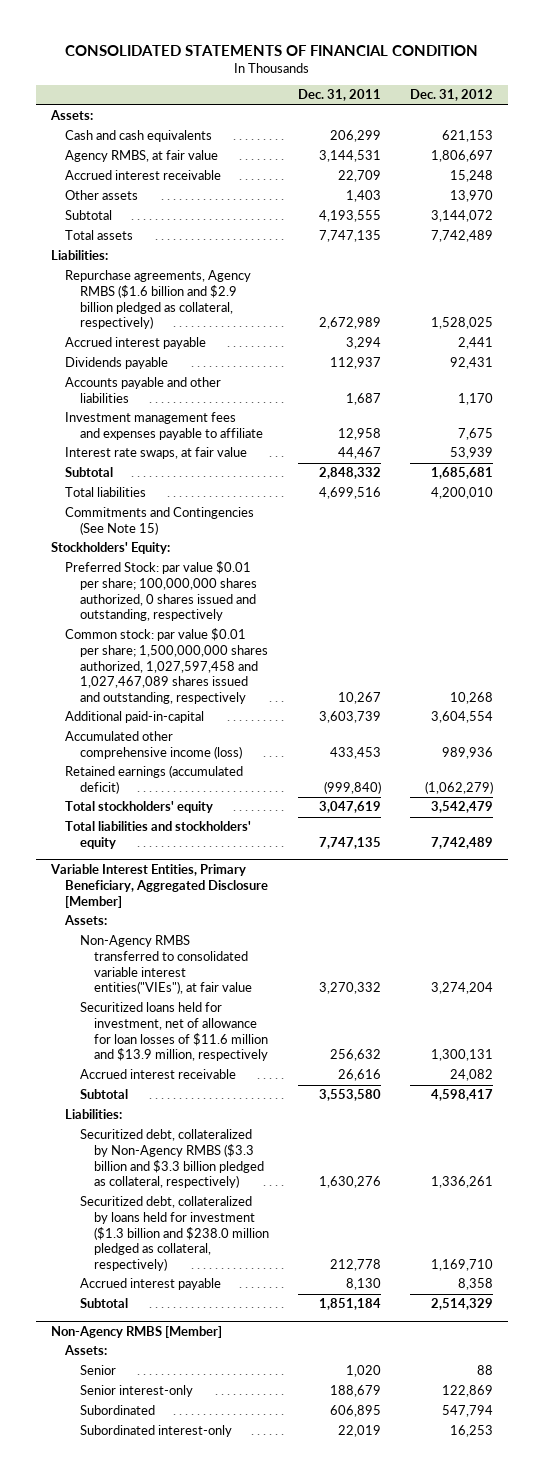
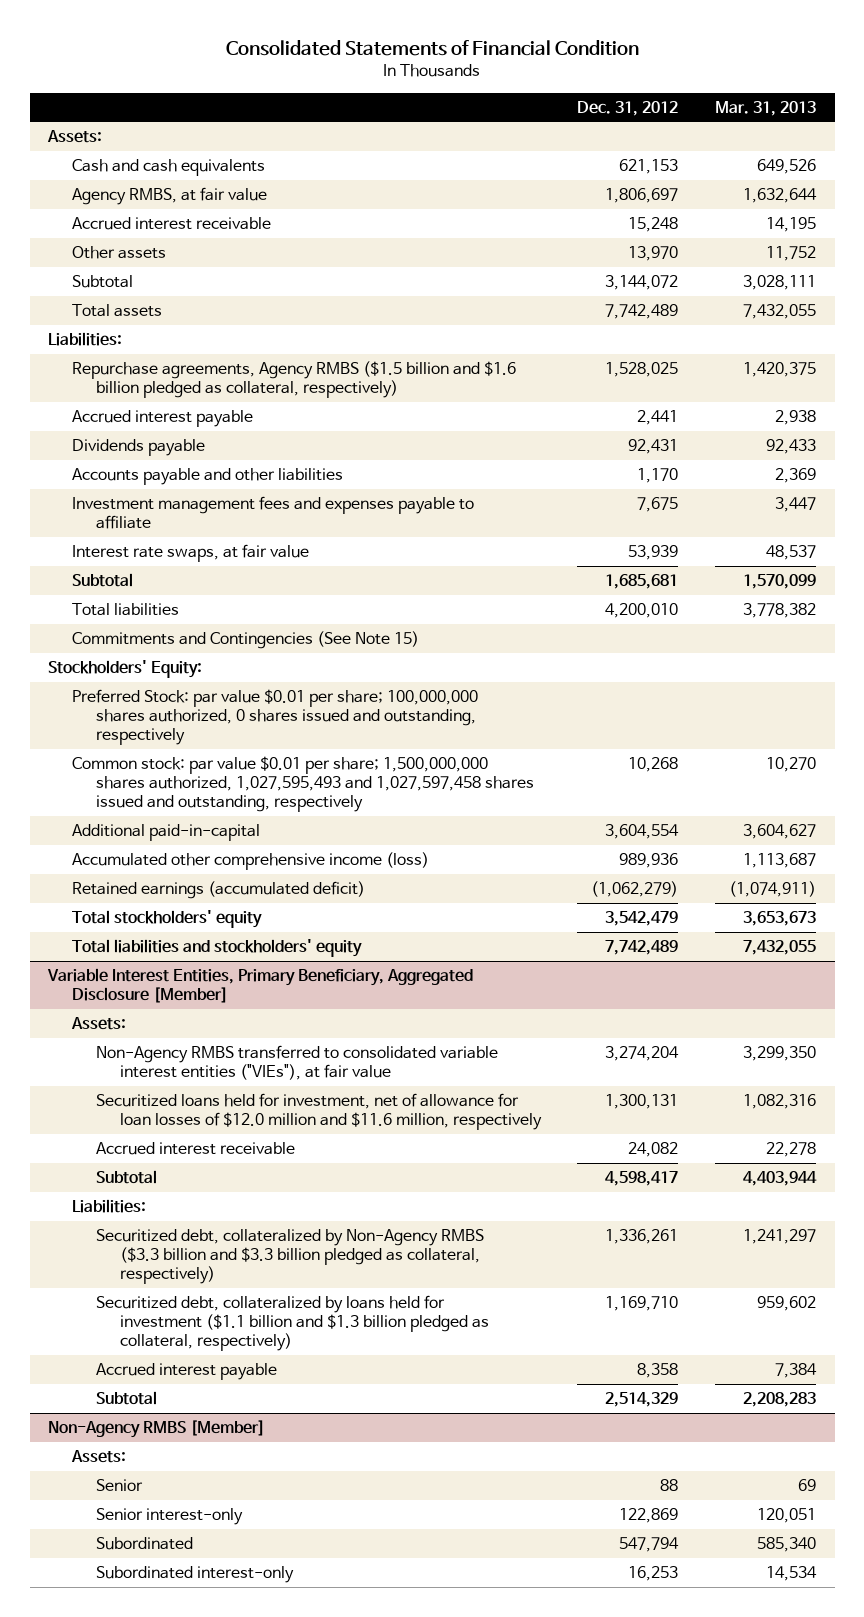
- CONSOLIDATED STATEMENTS OF FINANCIAL CONDITION
+ Consolidated Statements of Financial Condition
- | Dec. 31, 2011 | Dec. 31, 2012
+ | Dec. 31, 2012 | Mar. 31, 2013
- Repurchase agreements, Agency RMBS ($1.6 billion and $2.9 billion pledged as collateral, respectively) | 2,672,989 | 1,528,025
+ Repurchase agreements, Agency RMBS ($1.5 billion and $1.6 billion pledged as collateral, respectively) | 1,528,025 | 1,420,375
- Common stock: par value $0.01 per share; 1,500,000,000 shares authorized, 1,027,597,458 and 1,027,467,089 shares issued and outstanding, respectively | 10,267 | 10,268
+ Common stock: par value $0.01 per share; 1,500,000,000 shares authorized, 1,027,595,493 and 1,027,597,458 shares issued and outstanding, respectively | 10,268 | 10,270
@ Variable Interest Entities, Primary Beneficiary, Aggregated Disclosure [Member]
- Non-Agency RMBS transferred to consolidated variable interest entities("VIEs"), at fair value | 3,270,332 | 3,274,204
- Securitized loans held for investment, net of allowance for loan losses of $11.6 million and $13.9 million, respectively | 256,632 | 1,300,131
+ Non-Agency RMBS transferred to consolidated variable interest entities ("VIEs"), at fair value | 3,274,204 | 3,299,350
+ Securitized loans held for investment, net of allowance for loan losses of $12.0 million and $11.6 million, respectively | 1,300,131 | 1,082,316
- Securitized debt, collateralized by loans held for investment ($1.3 billion and $238.0 million pledged as collateral, respectively) | 212,778 | 1,169,710
+ Securitized debt, collateralized by loans held for investment ($1.1 billion and $1.3 billion pledged as collateral, respectively) | 1,169,710 | 959,602

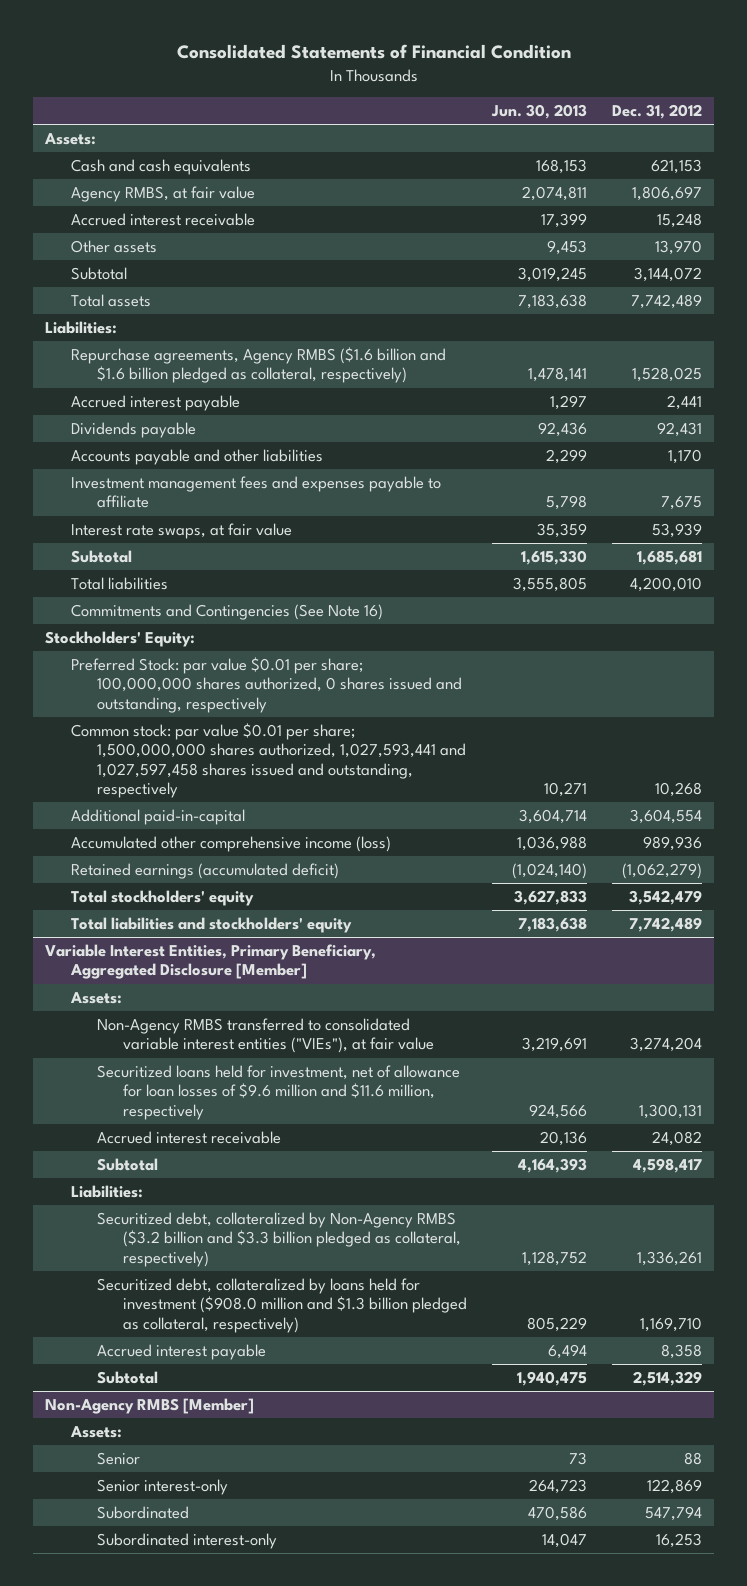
- | Dec. 31, 2012 | Mar. 31, 2013
+ | Jun. 30, 2013 | Dec. 31, 2012
- Repurchase agreements, Agency RMBS ($1.5 billion and $1.6 billion pledged as collateral, respectively) | 1,528,025 | 1,420,375
+ Repurchase agreements, Agency RMBS ($1.6 billion and $1.6 billion pledged as collateral, respectively) | 1,478,141 | 1,528,025
- Commitments and Contingencies (See Note 15)
+ Commitments and Contingencies (See Note 16)
- Common stock: par value $0.01 per share; 1,500,000,000 shares authorized, 1,027,595,493 and 1,027,597,458 shares issued and outstanding, respectively | 10,268 | 10,270
+ Common stock: par value $0.01 per share; 1,500,000,000 shares authorized, 1,027,593,441 and 1,027,597,458 shares issued and outstanding, respectively | 10,271 | 10,268
@ Variable Interest Entities, Primary Beneficiary, Aggregated Disclosure [Member]
- Securitized loans held for investment, net of allowance for loan losses of $12.0 million and $11.6 million, respectively | 1,300,131 | 1,082,316
+ Securitized loans held for investment, net of allowance for loan losses of $9.6 million and $11.6 million, respectively | 924,566 | 1,300,131
- Securitized debt, collateralized by Non-Agency RMBS ($3.3 billion and $3.3 billion pledged as collateral, respectively) | 1,336,261 | 1,241,297
- Securitized debt, collateralized by loans held for investment ($1.1 billion and $1.3 billion pledged as collateral, respectively) | 1,169,710 | 959,602
+ Securitized debt, collateralized by Non-Agency RMBS ($3.2 billion and $3.3 billion pledged as collateral, respectively) | 1,128,752 | 1,336,261
+ Securitized debt, collateralized by loans held for investment ($908.0 million and $1.3 billion pledged as collateral, respectively) | 805,229 | 1,169,710

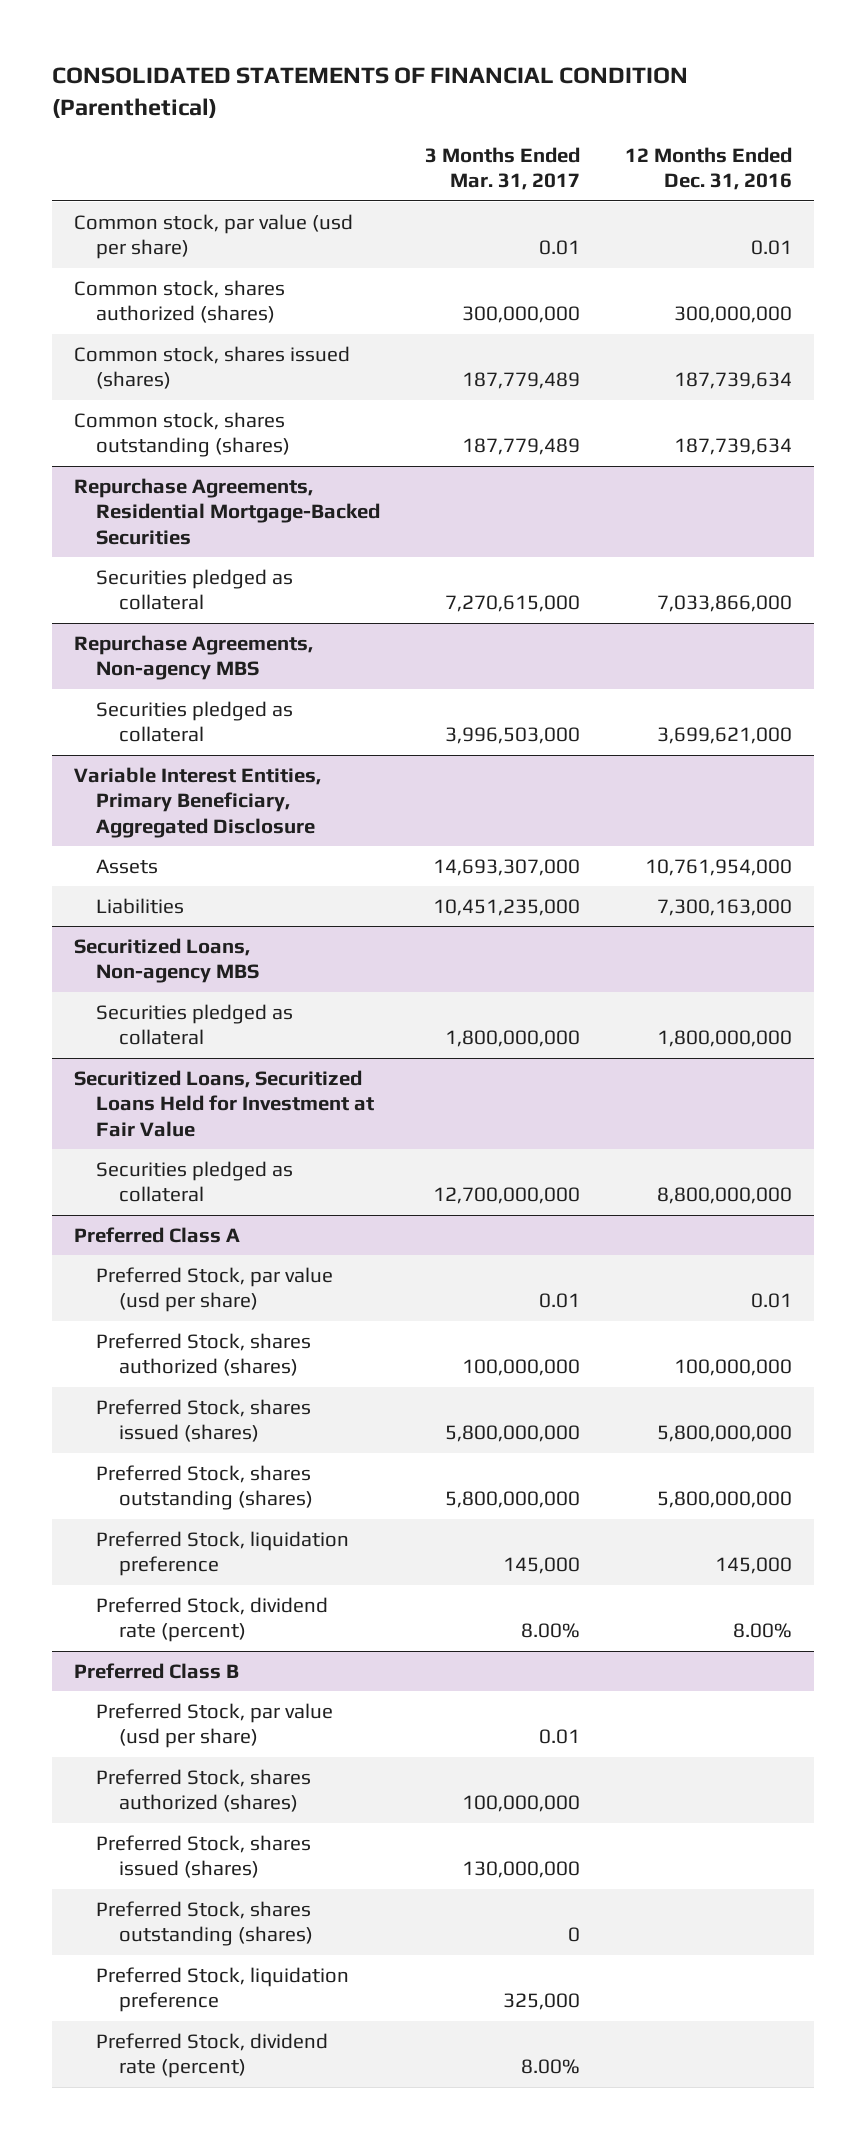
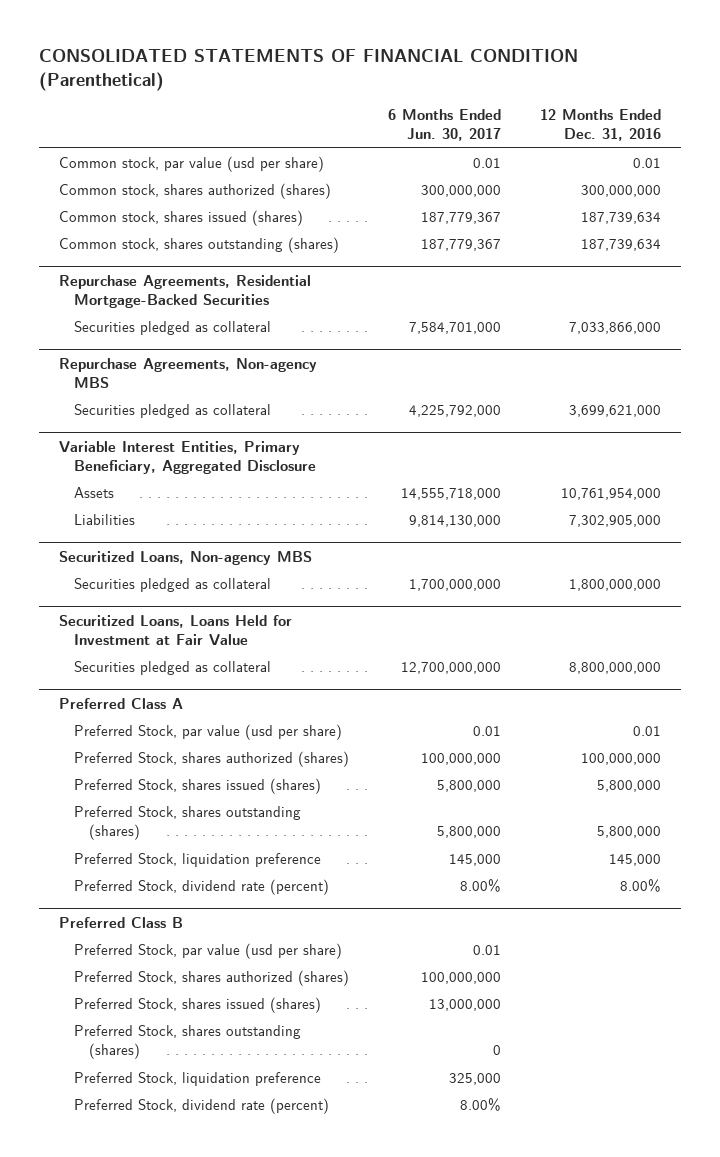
- | 3 Months Ended Mar. 31, 2017 | 12 Months Ended Dec. 31, 2016
+ | 6 Months Ended Jun. 30, 2017 | 12 Months Ended Dec. 31, 2016
@ Variable Interest Entities, Primary Beneficiary, Aggregated Disclosure
- Liabilities | 10,451,235,000 | 7,300,163,000
+ Liabilities | 9,814,130,000 | 7,302,905,000
- Securitized Loans, Securitized Loans Held for Investment at Fair Value
+ Securitized Loans, Loans Held for Investment at Fair Value
@ Preferred Class A
- Preferred Stock, shares issued (shares) | 5,800,000,000 | 5,800,000,000
- Preferred Stock, shares outstanding (shares) | 5,800,000,000 | 5,800,000,000
+ Preferred Stock, shares issued (shares) | 5,800,000 | 5,800,000
+ Preferred Stock, shares outstanding (shares) | 5,800,000 | 5,800,000

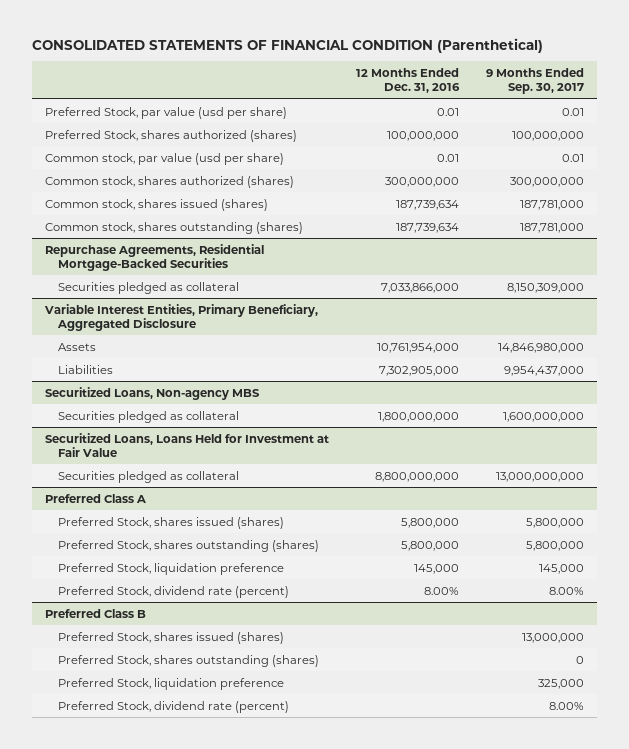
- | 6 Months Ended Jun. 30, 2017 | 12 Months Ended Dec. 31, 2016
+ | 12 Months Ended Dec. 31, 2016 | 9 Months Ended Sep. 30, 2017
+ Preferred Stock, par value (usd per share) | 0.01 | 0.01
+ Preferred Stock, shares authorized (shares) | 100,000,000 | 100,000,000
- Repurchase Agreements, Non-agency MBS
- Securities pledged as collateral | 4,225,792,000 | 3,699,621,000
@ Preferred Class A
- Preferred Stock, par value (usd per share) | 0.01 | 0.01
- Preferred Stock, shares authorized (shares) | 100,000,000 | 100,000,000
@ Preferred Class B
- Preferred Stock, par value (usd per share) | 0.01 |
- Preferred Stock, shares authorized (shares) | 100,000,000 |

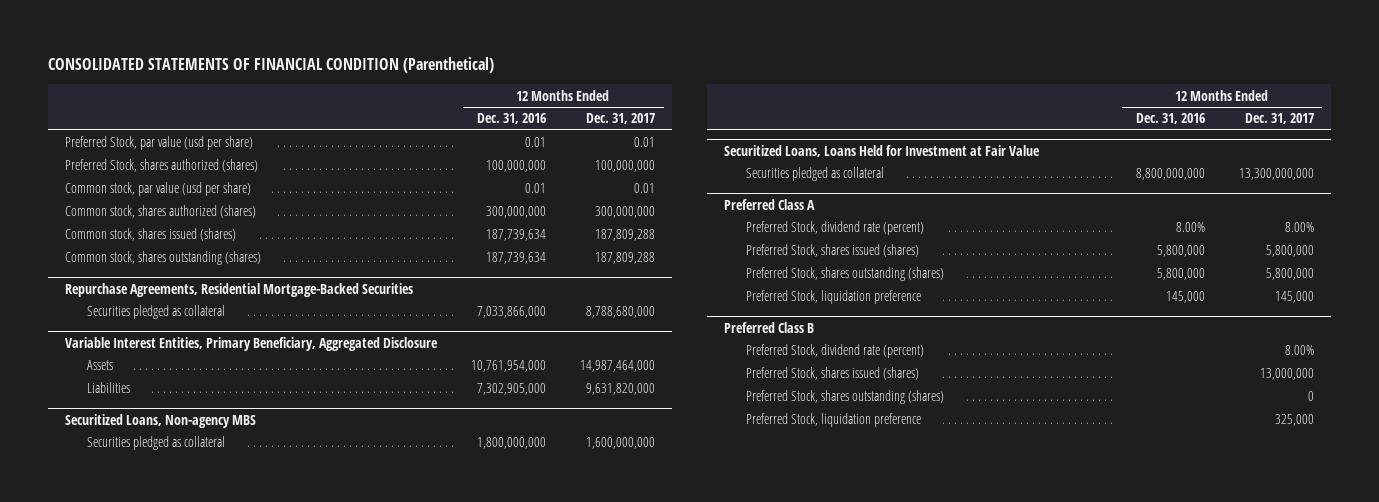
- | 12 Months Ended Dec. 31, 2016 | 9 Months Ended Sep. 30, 2017
+ | 12 Months Ended Dec. 31, 2016 | 12 Months Ended Dec. 31, 2017
@ Preferred Class A
moved up: Preferred Stock, dividend rate (percent) | 8.00% | 8.00%
@ Preferred Class B
moved up: Preferred Stock, dividend rate (percent) | | 8.00%

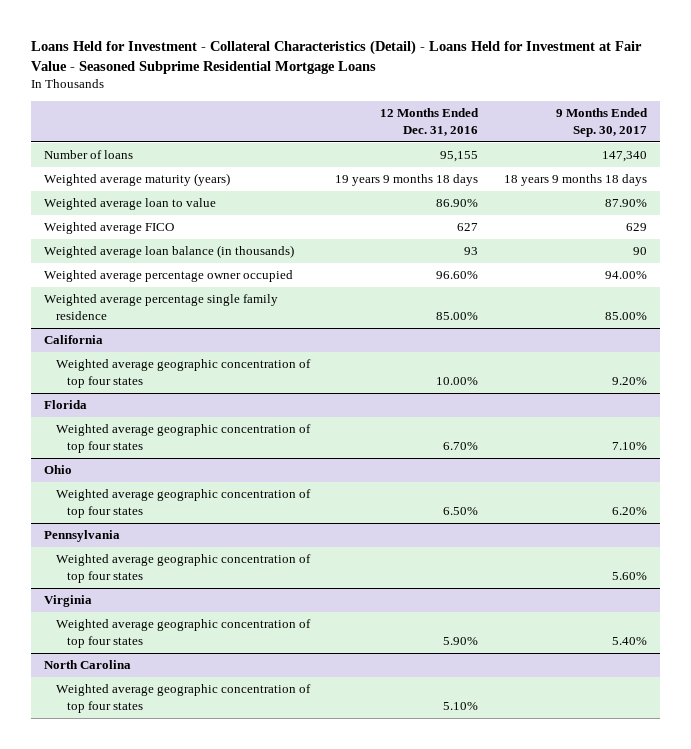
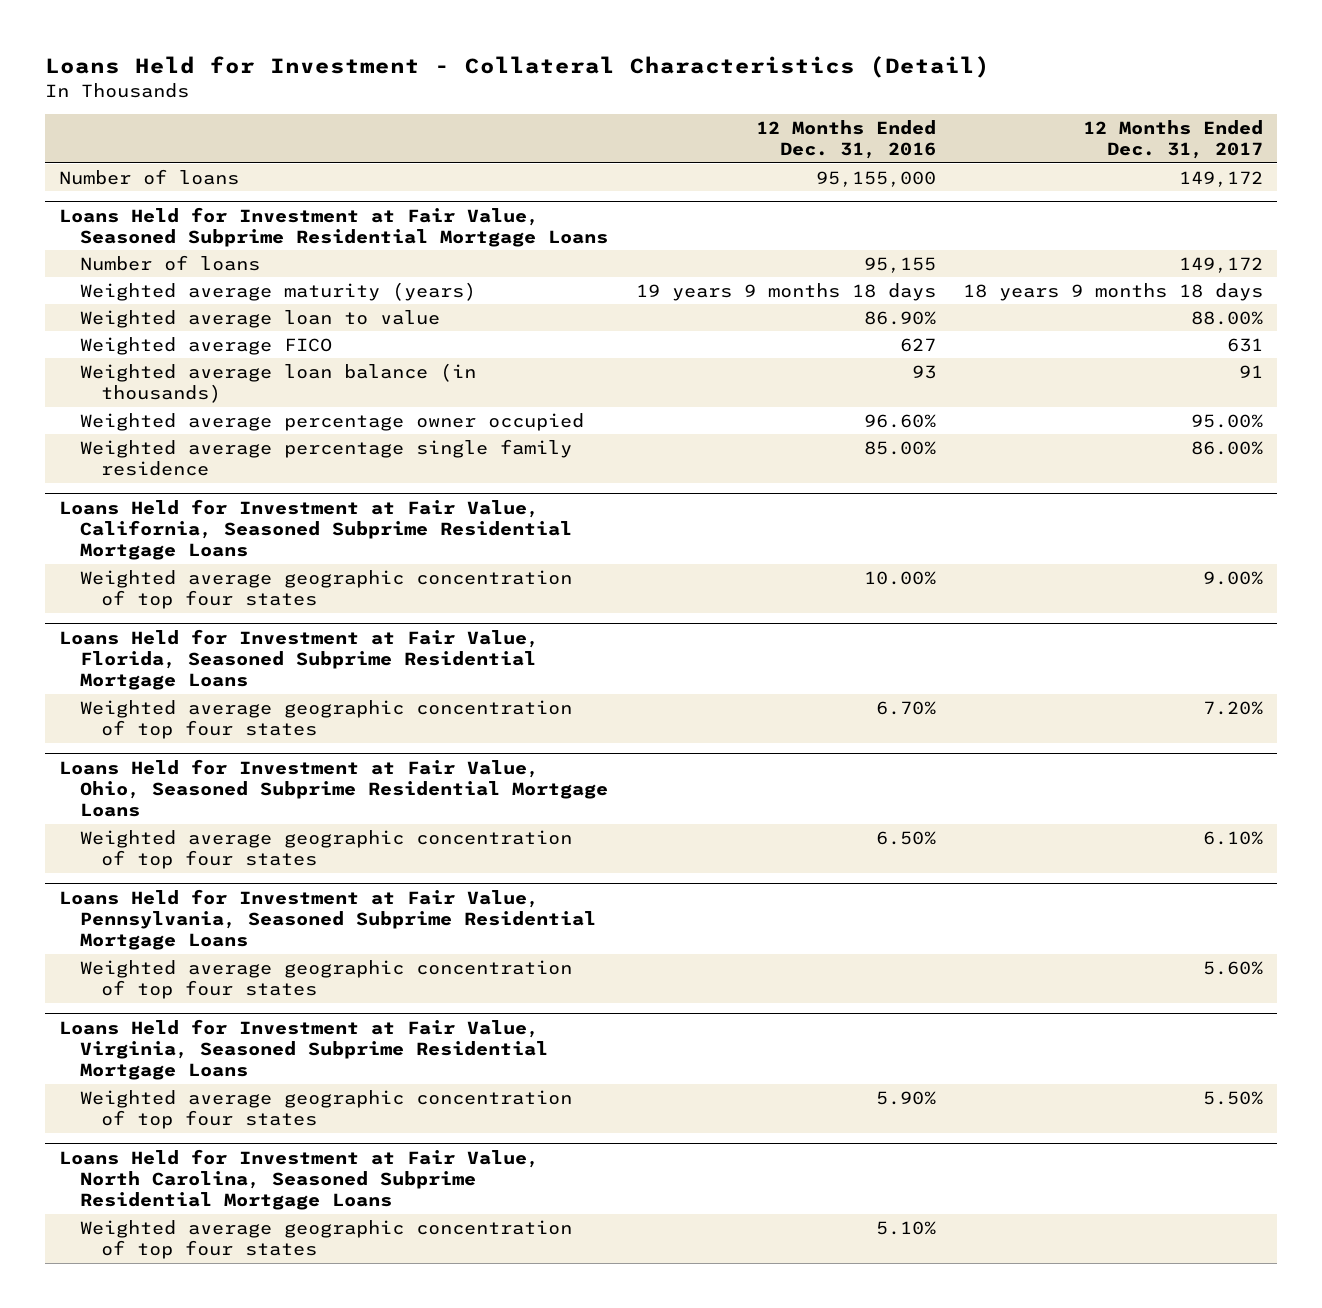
- Loans Held for Investment - Collateral Characteristics (Detail) - Loans Held for Investment at Fair Value - Seasoned Subprime Residential Mortgage Loans
+ Loans Held for Investment - Collateral Characteristics (Detail)
- | 12 Months Ended Dec. 31, 2016 | 9 Months Ended Sep. 30, 2017
+ | 12 Months Ended Dec. 31, 2016 | 12 Months Ended Dec. 31, 2017
+ Number of loans | 95,155,000 | 149,172
+ Loans Held for Investment at Fair Value, Seasoned Subprime Residential Mortgage Loans
- California
+ Loans Held for Investment at Fair Value, California, Seasoned Subprime Residential Mortgage Loans
- Florida
+ Loans Held for Investment at Fair Value, Florida, Seasoned Subprime Residential Mortgage Loans
- Ohio
+ Loans Held for Investment at Fair Value, Ohio, Seasoned Subprime Residential Mortgage Loans
- Pennsylvania
+ Loans Held for Investment at Fair Value, Pennsylvania, Seasoned Subprime Residential Mortgage Loans
- Virginia
+ Loans Held for Investment at Fair Value, Virginia, Seasoned Subprime Residential Mortgage Loans
- North Carolina
+ Loans Held for Investment at Fair Value, North Carolina, Seasoned Subprime Residential Mortgage Loans

